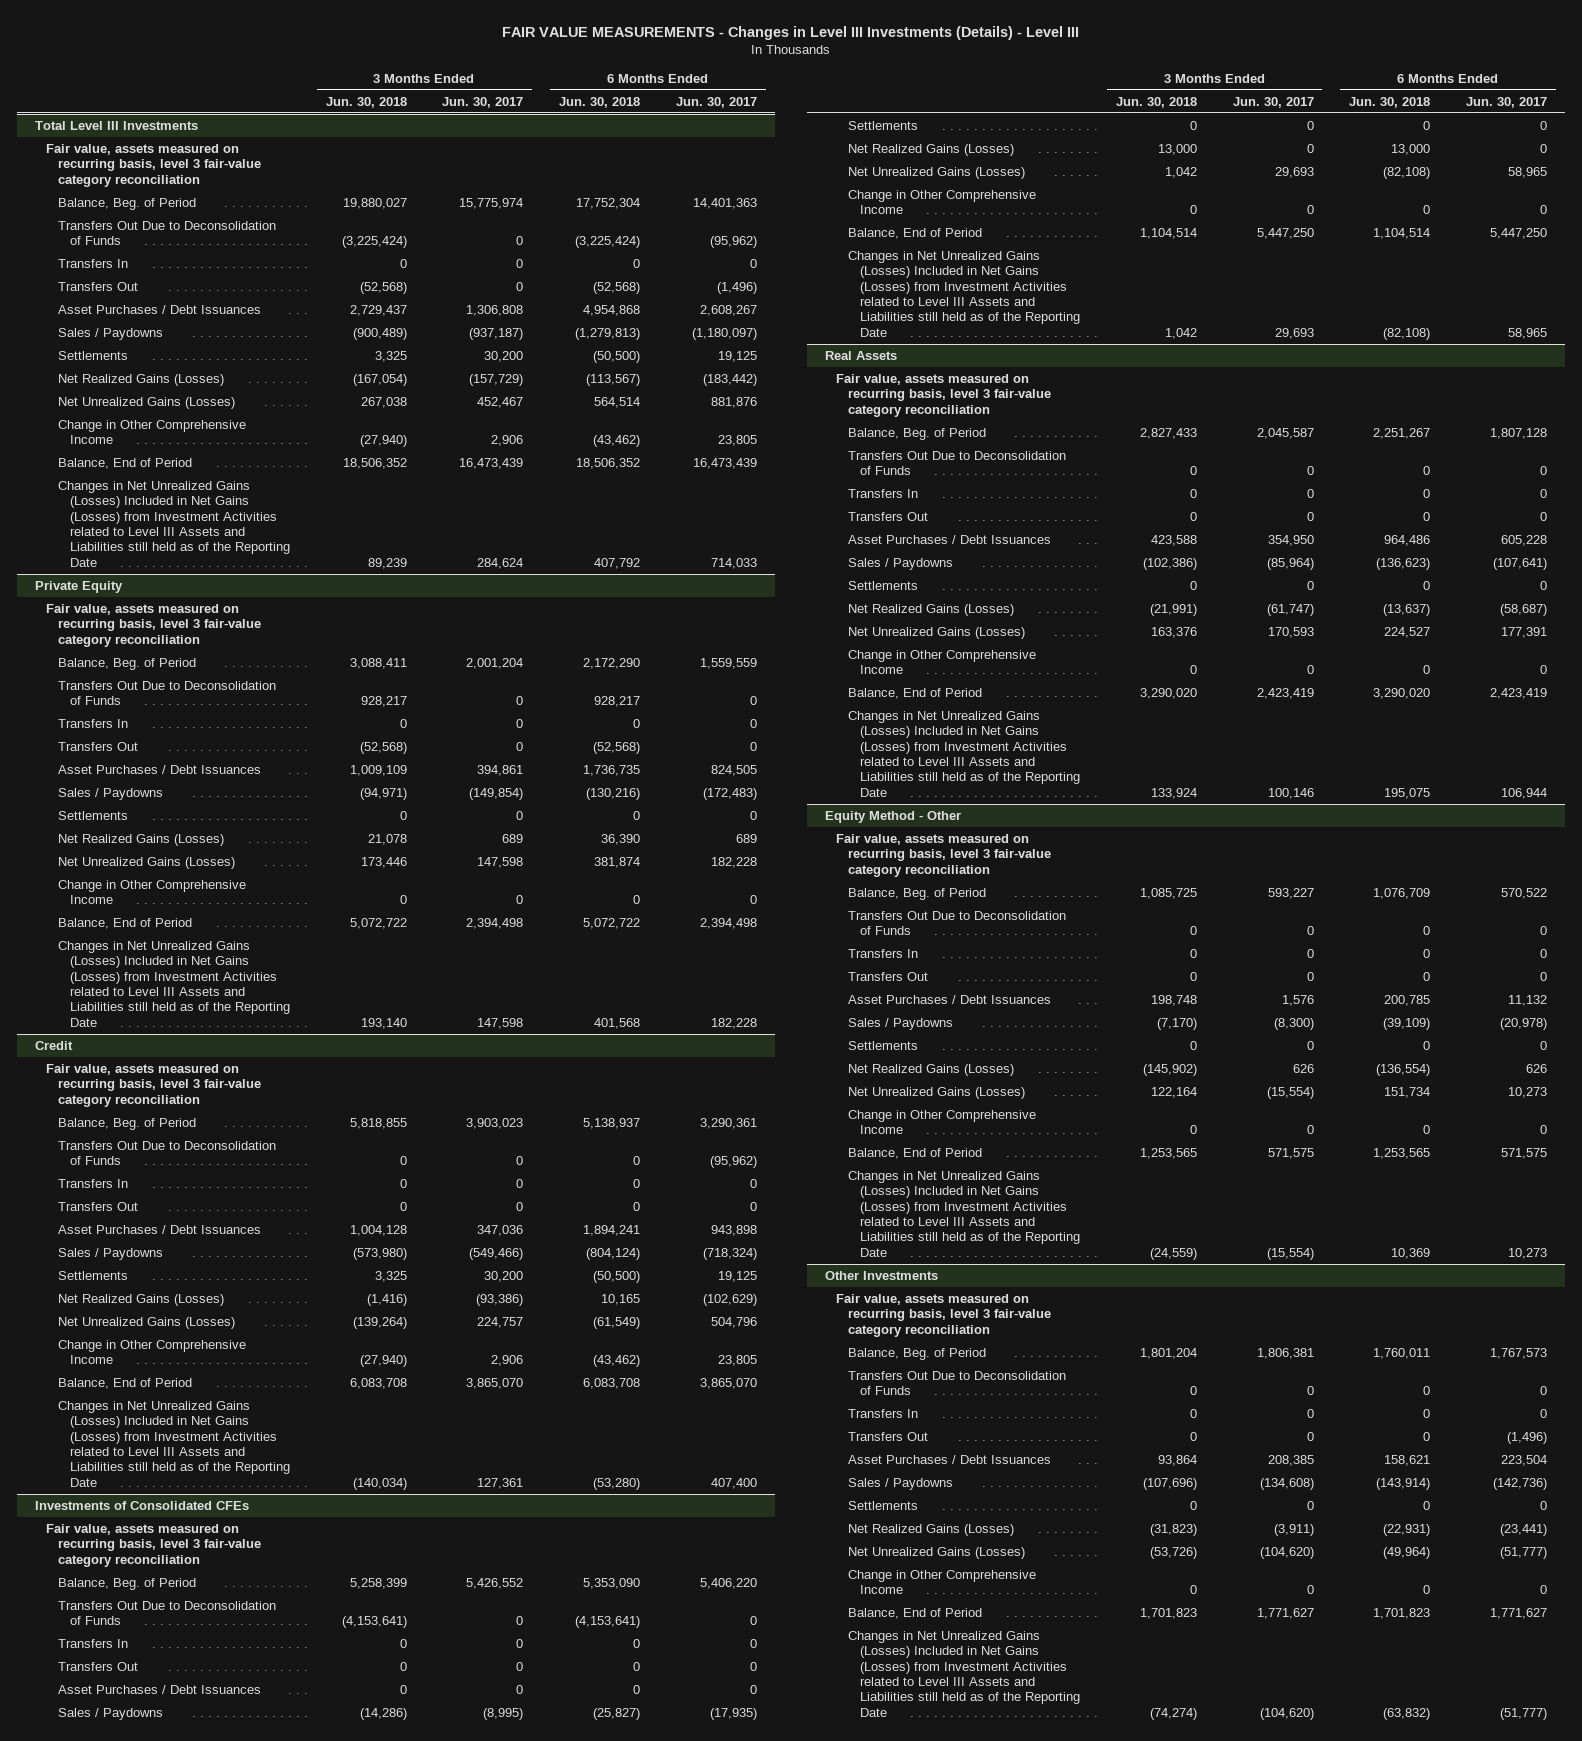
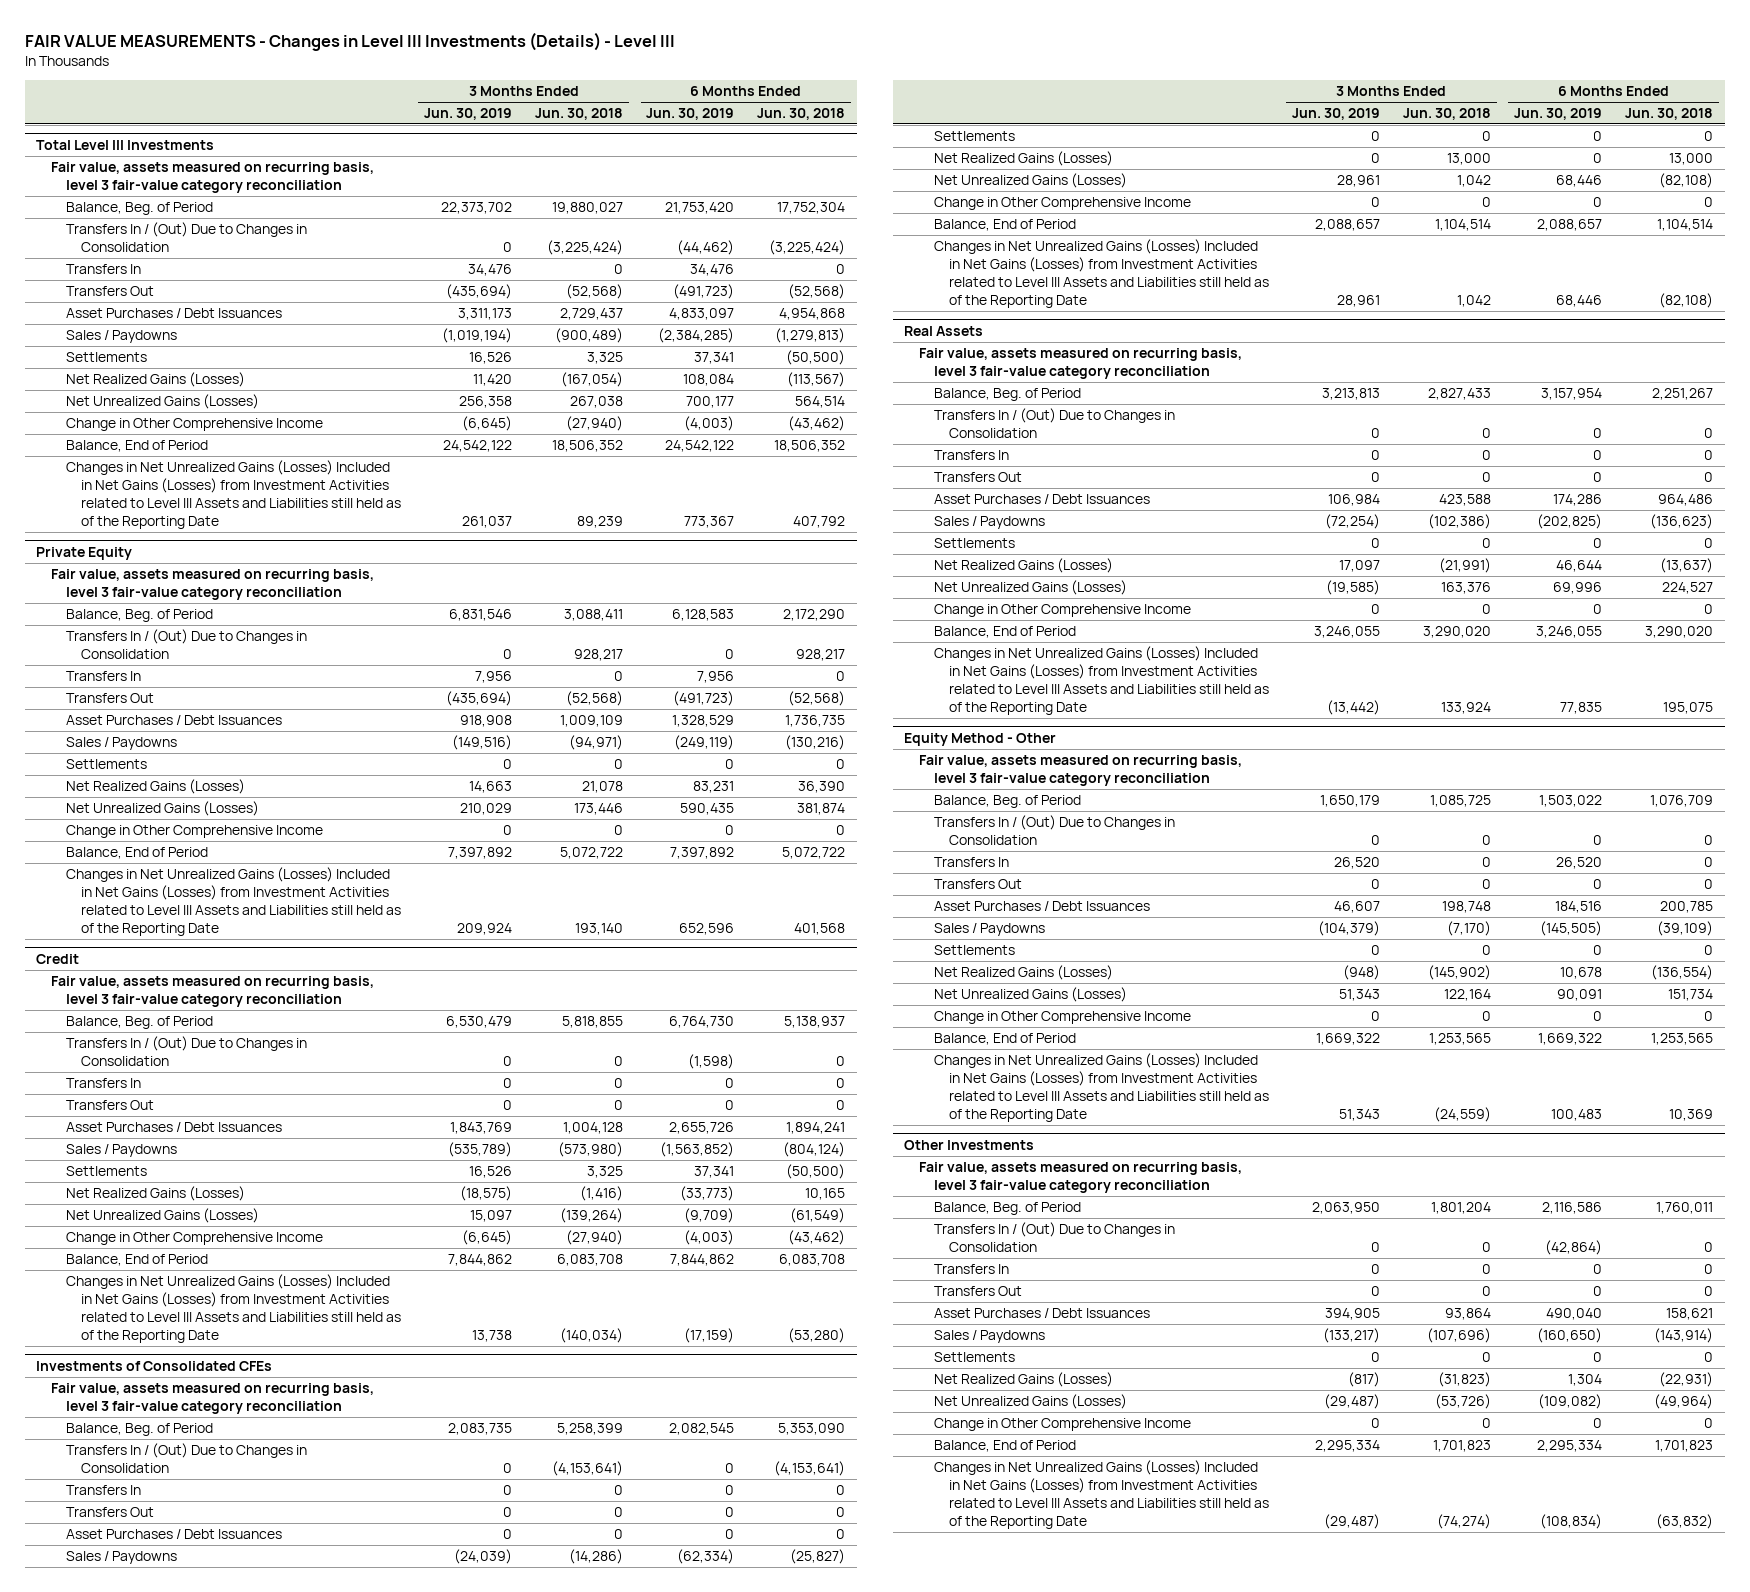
- | 3 Months Ended Jun. 30, 2018 | 3 Months Ended Jun. 30, 2017 | 6 Months Ended Jun. 30, 2018 | 6 Months Ended Jun. 30, 2017
+ | 3 Months Ended Jun. 30, 2019 | 3 Months Ended Jun. 30, 2018 | 6 Months Ended Jun. 30, 2019 | 6 Months Ended Jun. 30, 2018
@ Total Level III Investments
- Transfers Out Due to Deconsolidation of Funds | (3,225,424) | 0 | (3,225,424) | (95,962)
+ Transfers In / (Out) Due to Changes in Consolidation | 0 | (3,225,424) | (44,462) | (3,225,424)
@ Private Equity
- Transfers Out Due to Deconsolidation of Funds | 928,217 | 0 | 928,217 | 0
+ Transfers In / (Out) Due to Changes in Consolidation | 0 | 928,217 | 0 | 928,217
@ Credit
- Transfers Out Due to Deconsolidation of Funds | 0 | 0 | 0 | (95,962)
+ Transfers In / (Out) Due to Changes in Consolidation | 0 | 0 | (1,598) | 0
@ Investments of Consolidated CFEs
- Transfers Out Due to Deconsolidation of Funds | (4,153,641) | 0 | (4,153,641) | 0
+ Transfers In / (Out) Due to Changes in Consolidation | 0 | (4,153,641) | 0 | (4,153,641)
@ Real Assets
- Transfers Out Due to Deconsolidation of Funds | 0 | 0 | 0 | 0
+ Transfers In / (Out) Due to Changes in Consolidation | 0 | 0 | 0 | 0
@ Equity Method - Other
- Transfers Out Due to Deconsolidation of Funds | 0 | 0 | 0 | 0
+ Transfers In / (Out) Due to Changes in Consolidation | 0 | 0 | 0 | 0
@ Other Investments
- Transfers Out Due to Deconsolidation of Funds | 0 | 0 | 0 | 0
+ Transfers In / (Out) Due to Changes in Consolidation | 0 | 0 | (42,864) | 0

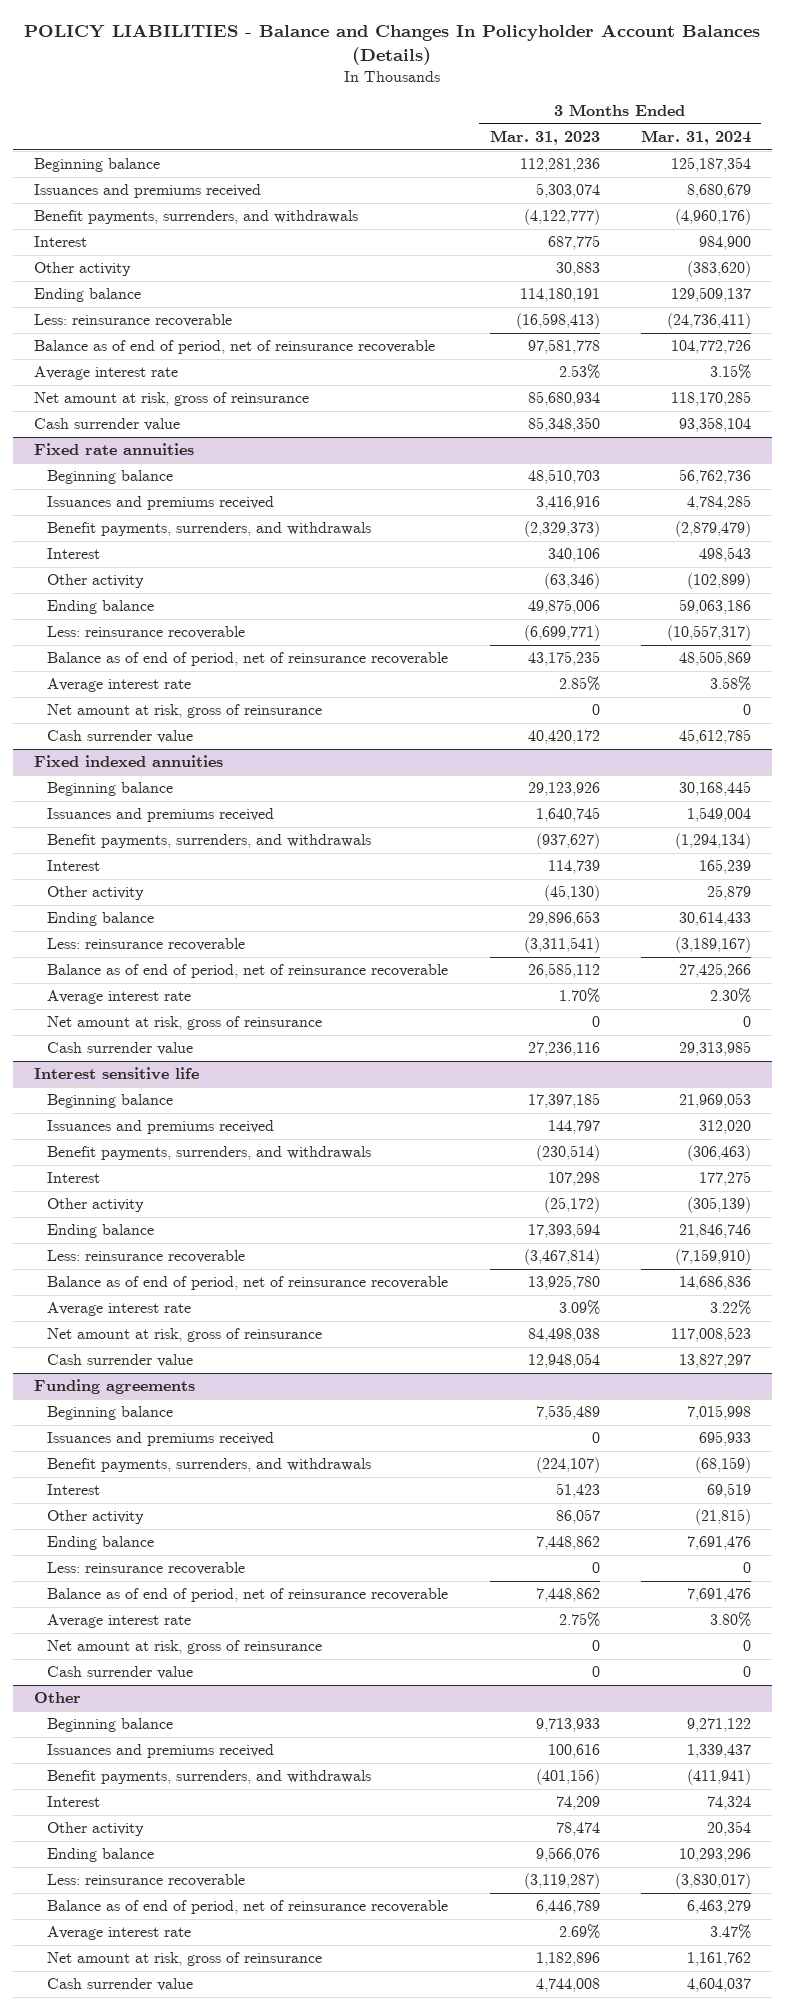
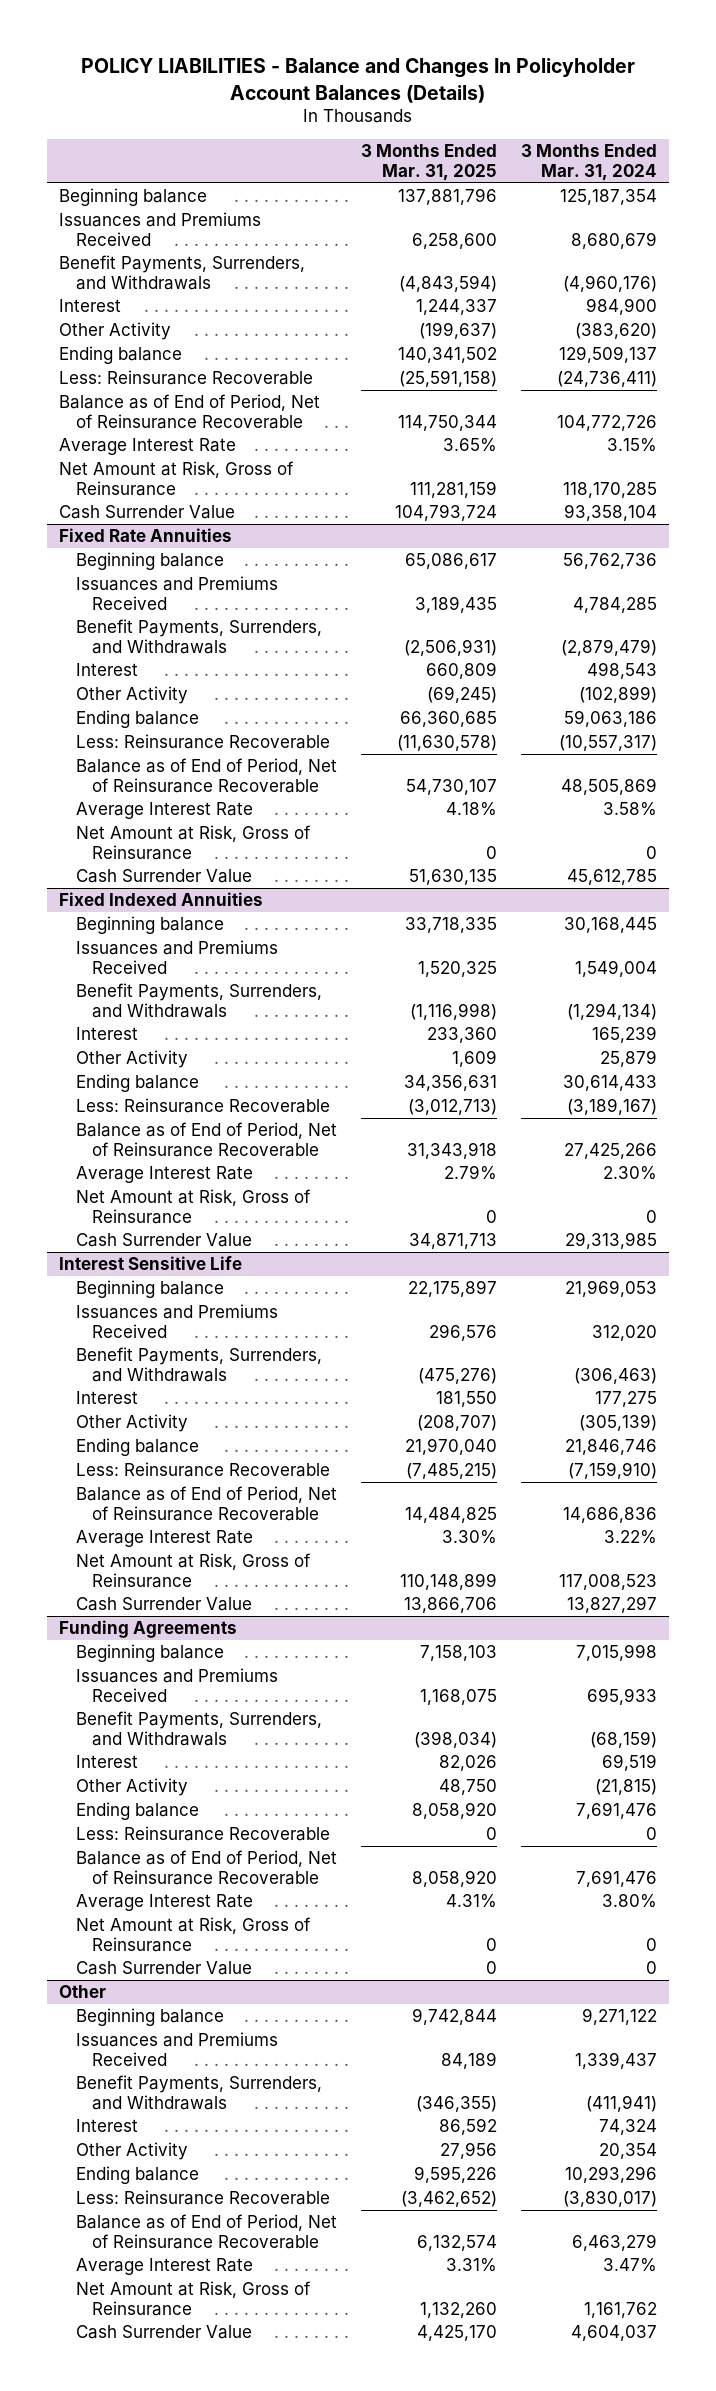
- | 3 Months Ended Mar. 31, 2023 | 3 Months Ended Mar. 31, 2024
+ | 3 Months Ended Mar. 31, 2025 | 3 Months Ended Mar. 31, 2024
- Issuances and premiums received | 5,303,074 | 8,680,679
- Benefit payments, surrenders, and withdrawals | (4,122,777) | (4,960,176)
+ Issuances and Premiums Received | 6,258,600 | 8,680,679
+ Benefit Payments, Surrenders, and Withdrawals | (4,843,594) | (4,960,176)
- Other activity | 30,883 | (383,620)
+ Other Activity | (199,637) | (383,620)
- Less: reinsurance recoverable | (16,598,413) | (24,736,411)
- Balance as of end of period, net of reinsurance recoverable | 97,581,778 | 104,772,726
- Average interest rate | 2.53% | 3.15%
- Net amount at risk, gross of reinsurance | 85,680,934 | 118,170,285
- Cash surrender value | 85,348,350 | 93,358,104
- Fixed rate annuities
+ Less: Reinsurance Recoverable | (25,591,158) | (24,736,411)
+ Balance as of End of Period, Net of Reinsurance Recoverable | 114,750,344 | 104,772,726
+ Average Interest Rate | 3.65% | 3.15%
+ Net Amount at Risk, Gross of Reinsurance | 111,281,159 | 118,170,285
+ Cash Surrender Value | 104,793,724 | 93,358,104
+ Fixed Rate Annuities
- Issuances and premiums received | 3,416,916 | 4,784,285
- Benefit payments, surrenders, and withdrawals | (2,329,373) | (2,879,479)
+ Issuances and Premiums Received | 3,189,435 | 4,784,285
+ Benefit Payments, Surrenders, and Withdrawals | (2,506,931) | (2,879,479)
- Other activity | (63,346) | (102,899)
+ Other Activity | (69,245) | (102,899)
- Less: reinsurance recoverable | (6,699,771) | (10,557,317)
- Balance as of end of period, net of reinsurance recoverable | 43,175,235 | 48,505,869
- Average interest rate | 2.85% | 3.58%
- Net amount at risk, gross of reinsurance | 0 | 0
- Cash surrender value | 40,420,172 | 45,612,785
- Fixed indexed annuities
+ Less: Reinsurance Recoverable | (11,630,578) | (10,557,317)
+ Balance as of End of Period, Net of Reinsurance Recoverable | 54,730,107 | 48,505,869
+ Average Interest Rate | 4.18% | 3.58%
+ Net Amount at Risk, Gross of Reinsurance | 0 | 0
+ Cash Surrender Value | 51,630,135 | 45,612,785
+ Fixed Indexed Annuities
- Issuances and premiums received | 1,640,745 | 1,549,004
- Benefit payments, surrenders, and withdrawals | (937,627) | (1,294,134)
+ Issuances and Premiums Received | 1,520,325 | 1,549,004
+ Benefit Payments, Surrenders, and Withdrawals | (1,116,998) | (1,294,134)
- Other activity | (45,130) | 25,879
+ Other Activity | 1,609 | 25,879
- Less: reinsurance recoverable | (3,311,541) | (3,189,167)
- Balance as of end of period, net of reinsurance recoverable | 26,585,112 | 27,425,266
- Average interest rate | 1.70% | 2.30%
- Net amount at risk, gross of reinsurance | 0 | 0
- Cash surrender value | 27,236,116 | 29,313,985
- Interest sensitive life
+ Less: Reinsurance Recoverable | (3,012,713) | (3,189,167)
+ Balance as of End of Period, Net of Reinsurance Recoverable | 31,343,918 | 27,425,266
+ Average Interest Rate | 2.79% | 2.30%
+ Net Amount at Risk, Gross of Reinsurance | 0 | 0
+ Cash Surrender Value | 34,871,713 | 29,313,985
+ Interest Sensitive Life
- Issuances and premiums received | 144,797 | 312,020
- Benefit payments, surrenders, and withdrawals | (230,514) | (306,463)
+ Issuances and Premiums Received | 296,576 | 312,020
+ Benefit Payments, Surrenders, and Withdrawals | (475,276) | (306,463)
- Other activity | (25,172) | (305,139)
+ Other Activity | (208,707) | (305,139)
- Less: reinsurance recoverable | (3,467,814) | (7,159,910)
- Balance as of end of period, net of reinsurance recoverable | 13,925,780 | 14,686,836
- Average interest rate | 3.09% | 3.22%
- Net amount at risk, gross of reinsurance | 84,498,038 | 117,008,523
- Cash surrender value | 12,948,054 | 13,827,297
- Funding agreements
+ Less: Reinsurance Recoverable | (7,485,215) | (7,159,910)
+ Balance as of End of Period, Net of Reinsurance Recoverable | 14,484,825 | 14,686,836
+ Average Interest Rate | 3.30% | 3.22%
+ Net Amount at Risk, Gross of Reinsurance | 110,148,899 | 117,008,523
+ Cash Surrender Value | 13,866,706 | 13,827,297
+ Funding Agreements
- Issuances and premiums received | 0 | 695,933
- Benefit payments, surrenders, and withdrawals | (224,107) | (68,159)
+ Issuances and Premiums Received | 1,168,075 | 695,933
+ Benefit Payments, Surrenders, and Withdrawals | (398,034) | (68,159)
- Other activity | 86,057 | (21,815)
+ Other Activity | 48,750 | (21,815)
- Less: reinsurance recoverable | 0 | 0
- Balance as of end of period, net of reinsurance recoverable | 7,448,862 | 7,691,476
- Average interest rate | 2.75% | 3.80%
- Net amount at risk, gross of reinsurance | 0 | 0
- Cash surrender value | 0 | 0
+ Less: Reinsurance Recoverable | 0 | 0
+ Balance as of End of Period, Net of Reinsurance Recoverable | 8,058,920 | 7,691,476
+ Average Interest Rate | 4.31% | 3.80%
+ Net Amount at Risk, Gross of Reinsurance | 0 | 0
+ Cash Surrender Value | 0 | 0
@ Other
- Issuances and premiums received | 100,616 | 1,339,437
- Benefit payments, surrenders, and withdrawals | (401,156) | (411,941)
+ Issuances and Premiums Received | 84,189 | 1,339,437
+ Benefit Payments, Surrenders, and Withdrawals | (346,355) | (411,941)
- Other activity | 78,474 | 20,354
+ Other Activity | 27,956 | 20,354
- Less: reinsurance recoverable | (3,119,287) | (3,830,017)
- Balance as of end of period, net of reinsurance recoverable | 6,446,789 | 6,463,279
- Average interest rate | 2.69% | 3.47%
- Net amount at risk, gross of reinsurance | 1,182,896 | 1,161,762
- Cash surrender value | 4,744,008 | 4,604,037
+ Less: Reinsurance Recoverable | (3,462,652) | (3,830,017)
+ Balance as of End of Period, Net of Reinsurance Recoverable | 6,132,574 | 6,463,279
+ Average Interest Rate | 3.31% | 3.47%
+ Net Amount at Risk, Gross of Reinsurance | 1,132,260 | 1,161,762
+ Cash Surrender Value | 4,425,170 | 4,604,037

